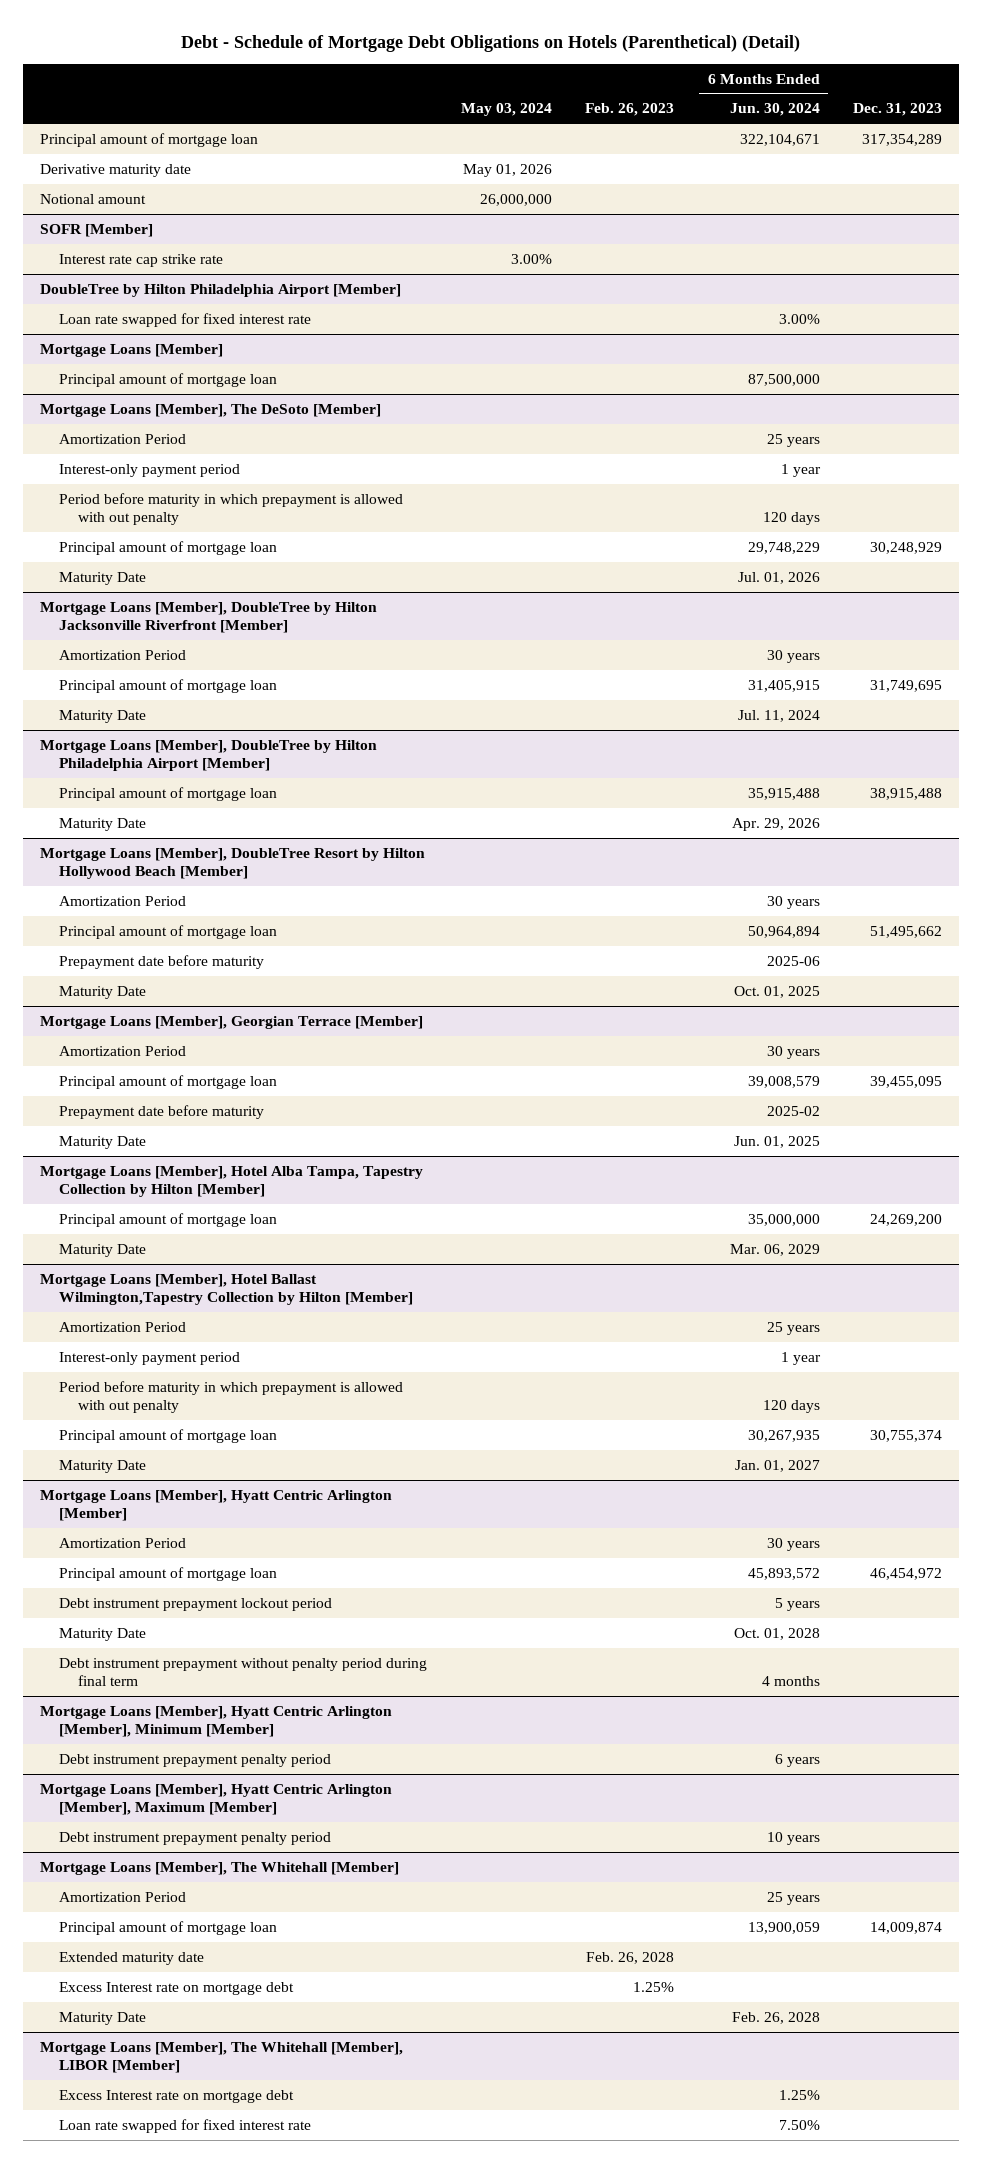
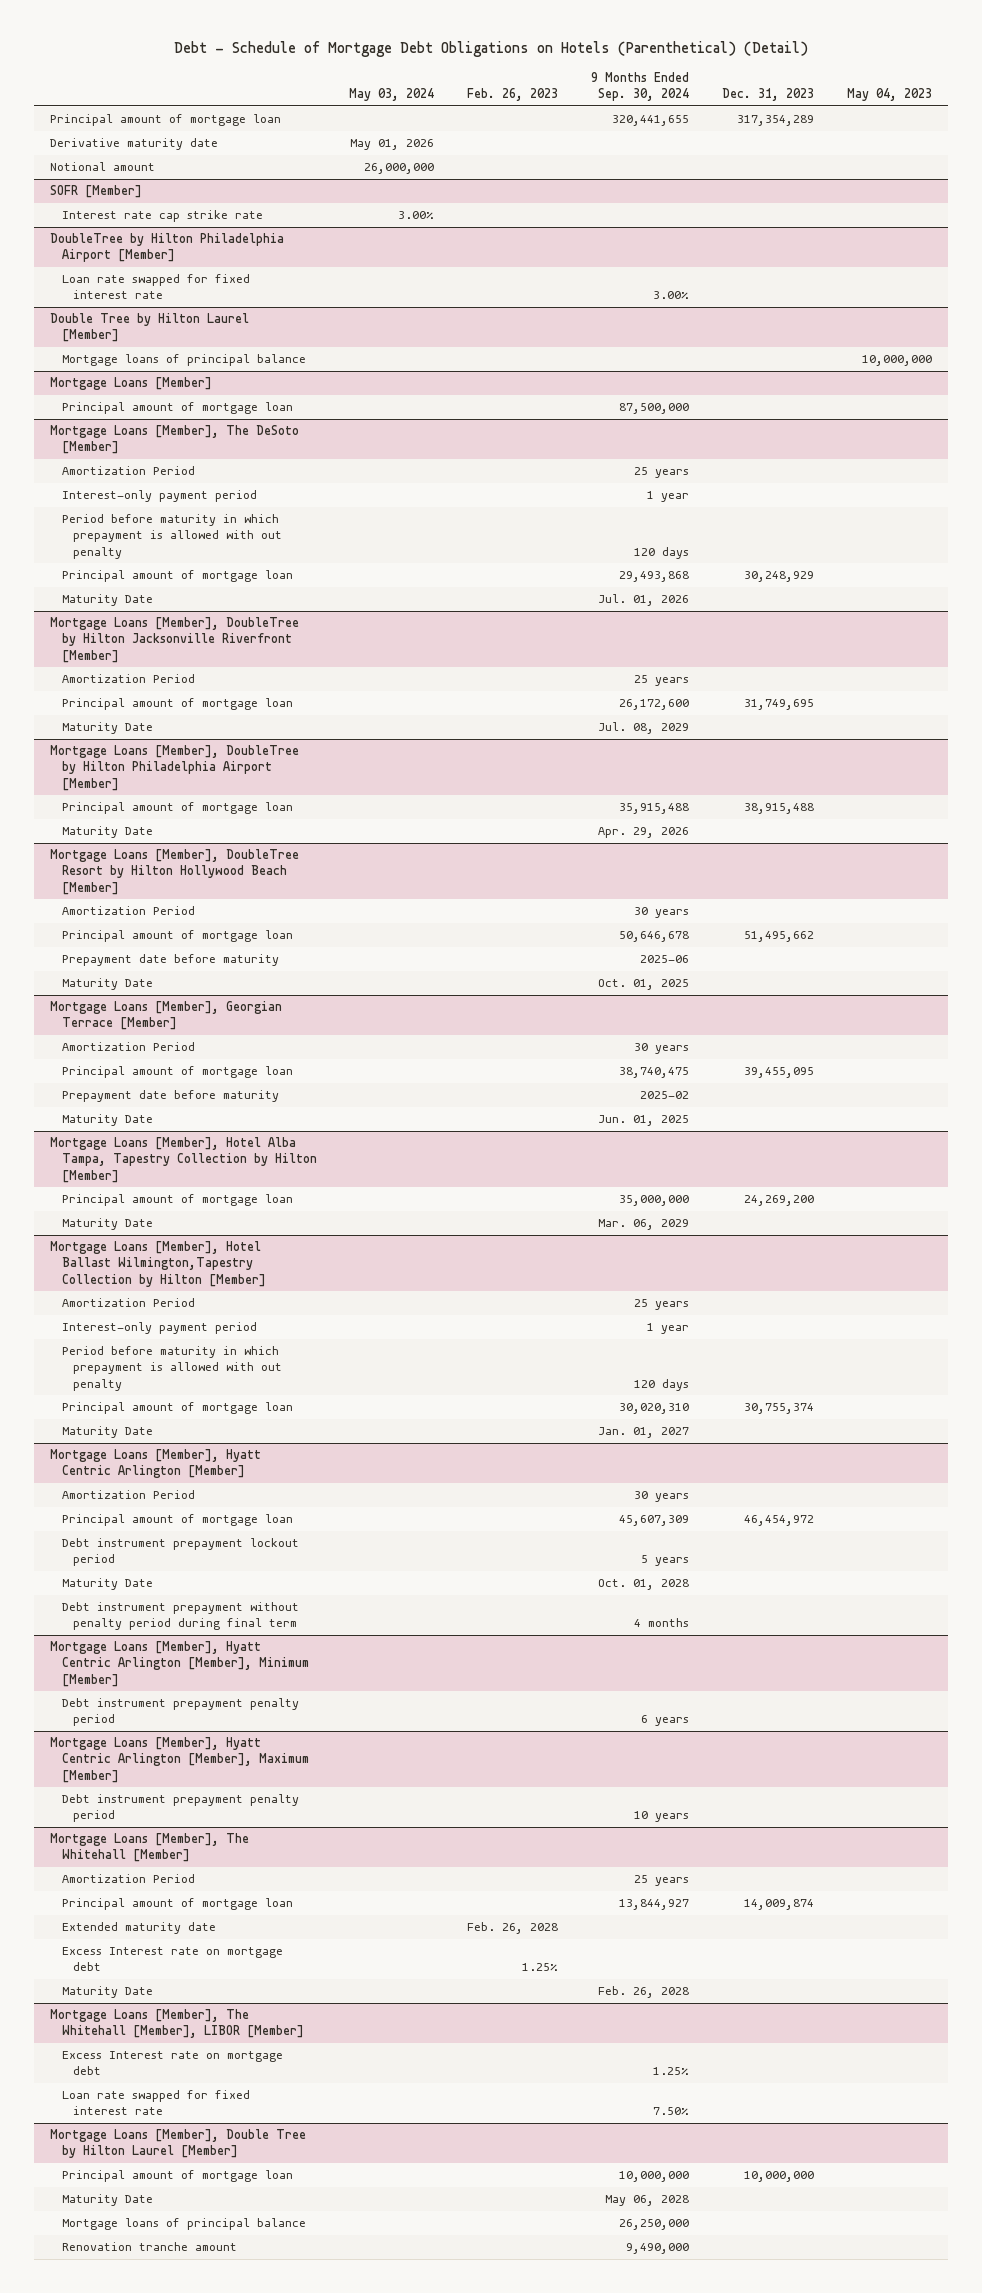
- | May 03, 2024 | Feb. 26, 2023 | 6 Months Ended Jun. 30, 2024 | Dec. 31, 2023
+ | May 03, 2024 | Feb. 26, 2023 | 9 Months Ended Sep. 30, 2024 | Dec. 31, 2023 | May 04, 2023
+ Double Tree by Hilton Laurel [Member]
+ Mortgage loans of principal balance | | | | | 10,000,000
+ Mortgage Loans [Member], Double Tree by Hilton Laurel [Member]
+ Principal amount of mortgage loan | | | 10,000,000 | 10,000,000 |
+ Maturity Date | | | May 06, 2028 | |
+ Mortgage loans of principal balance | | | 26,250,000 | |
+ Renovation tranche amount | | | 9,490,000 | |

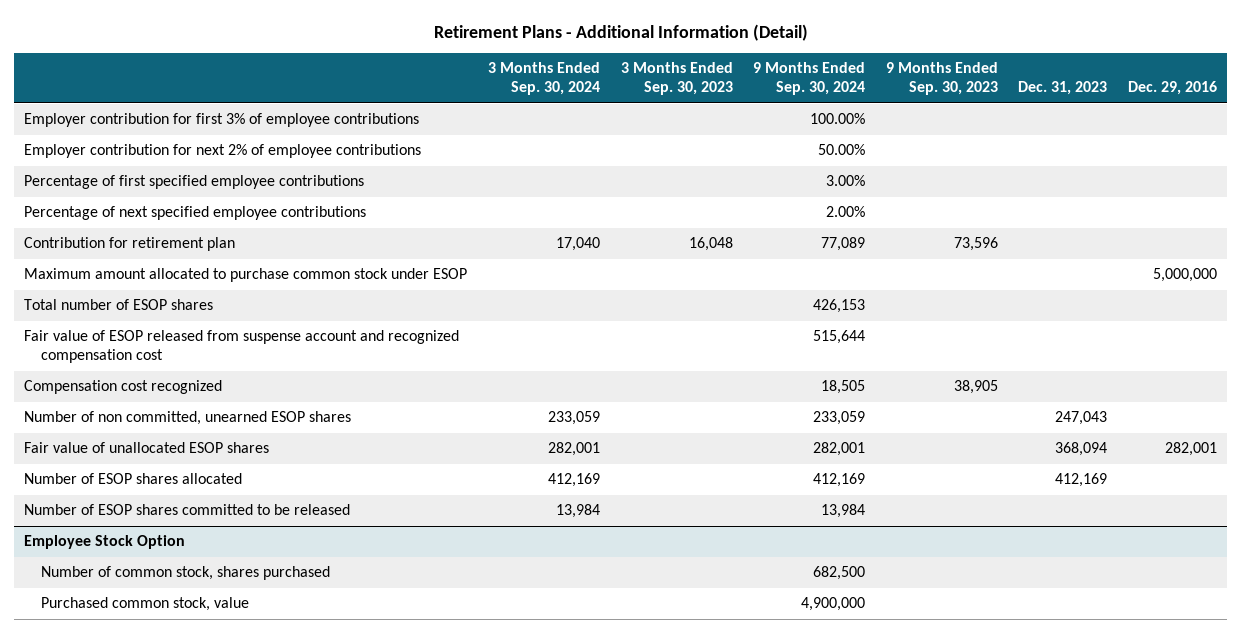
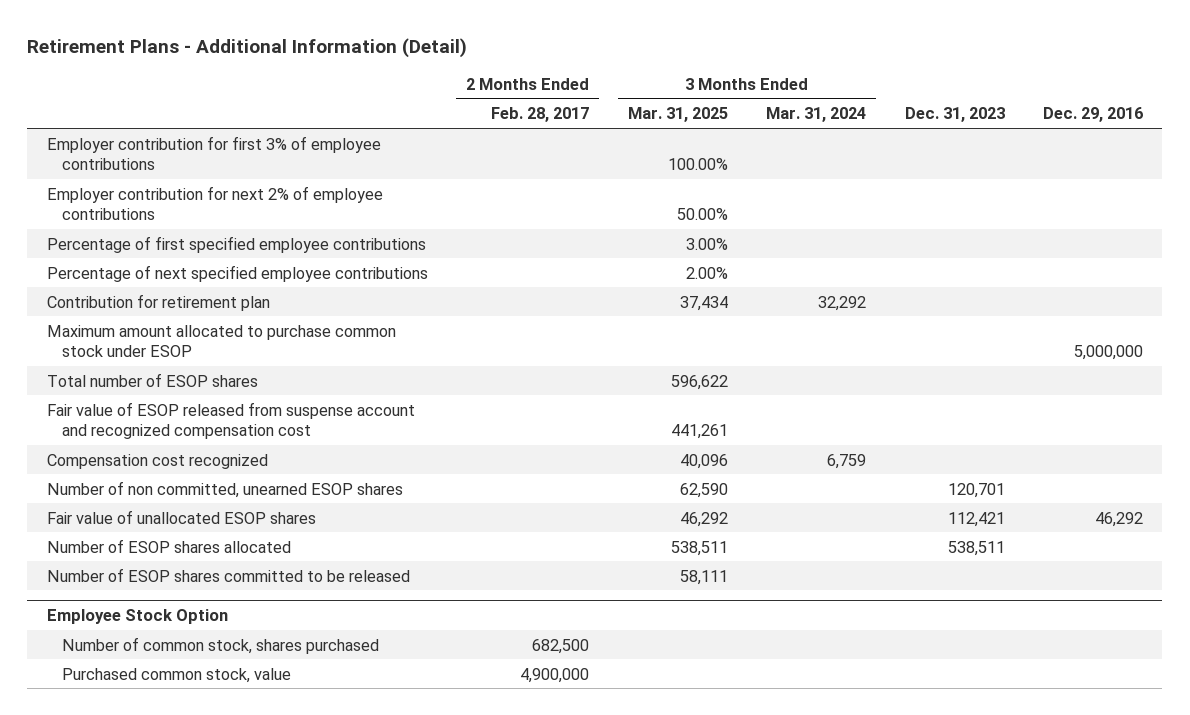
- | 3 Months Ended Sep. 30, 2024 | 3 Months Ended Sep. 30, 2023 | 9 Months Ended Sep. 30, 2024 | 9 Months Ended Sep. 30, 2023 | Dec. 31, 2023 | Dec. 29, 2016
+ | 2 Months Ended Feb. 28, 2017 | 3 Months Ended Mar. 31, 2025 | 3 Months Ended Mar. 31, 2024 | Dec. 31, 2023 | Dec. 29, 2016
- Number of non committed, unearned ESOP shares | 233,059 | | 233,059 | | 247,043 |
- Fair value of unallocated ESOP shares | 282,001 | | 282,001 | | 368,094 | 282,001
- Number of ESOP shares allocated | 412,169 | | 412,169 | | 412,169 |
+ Number of non committed, unearned ESOP shares | | 62,590 | | 120,701 |
+ Fair value of unallocated ESOP shares | | 46,292 | | 112,421 | 46,292
+ Number of ESOP shares allocated | | 538,511 | | 538,511 |

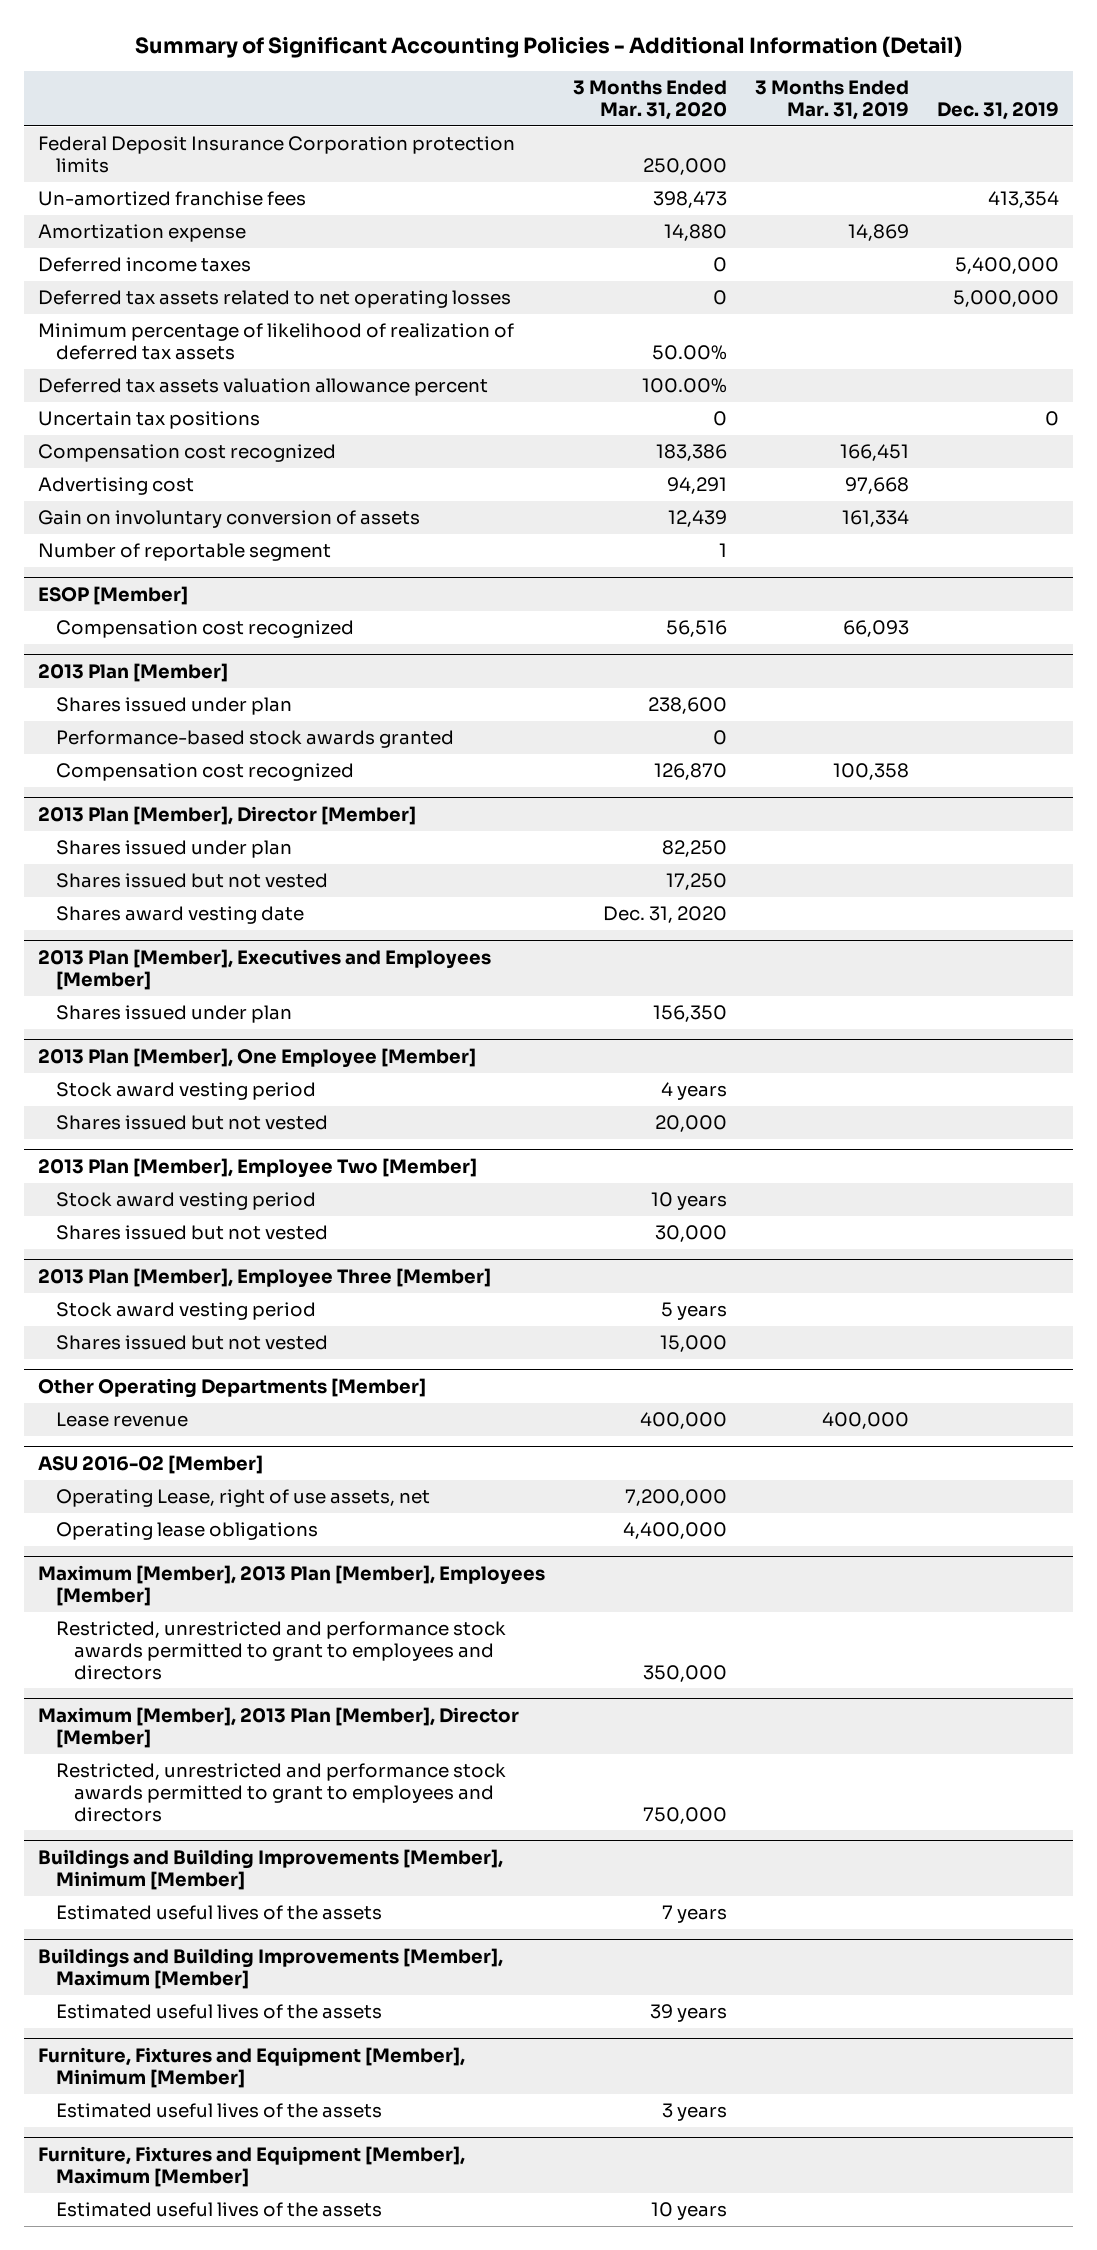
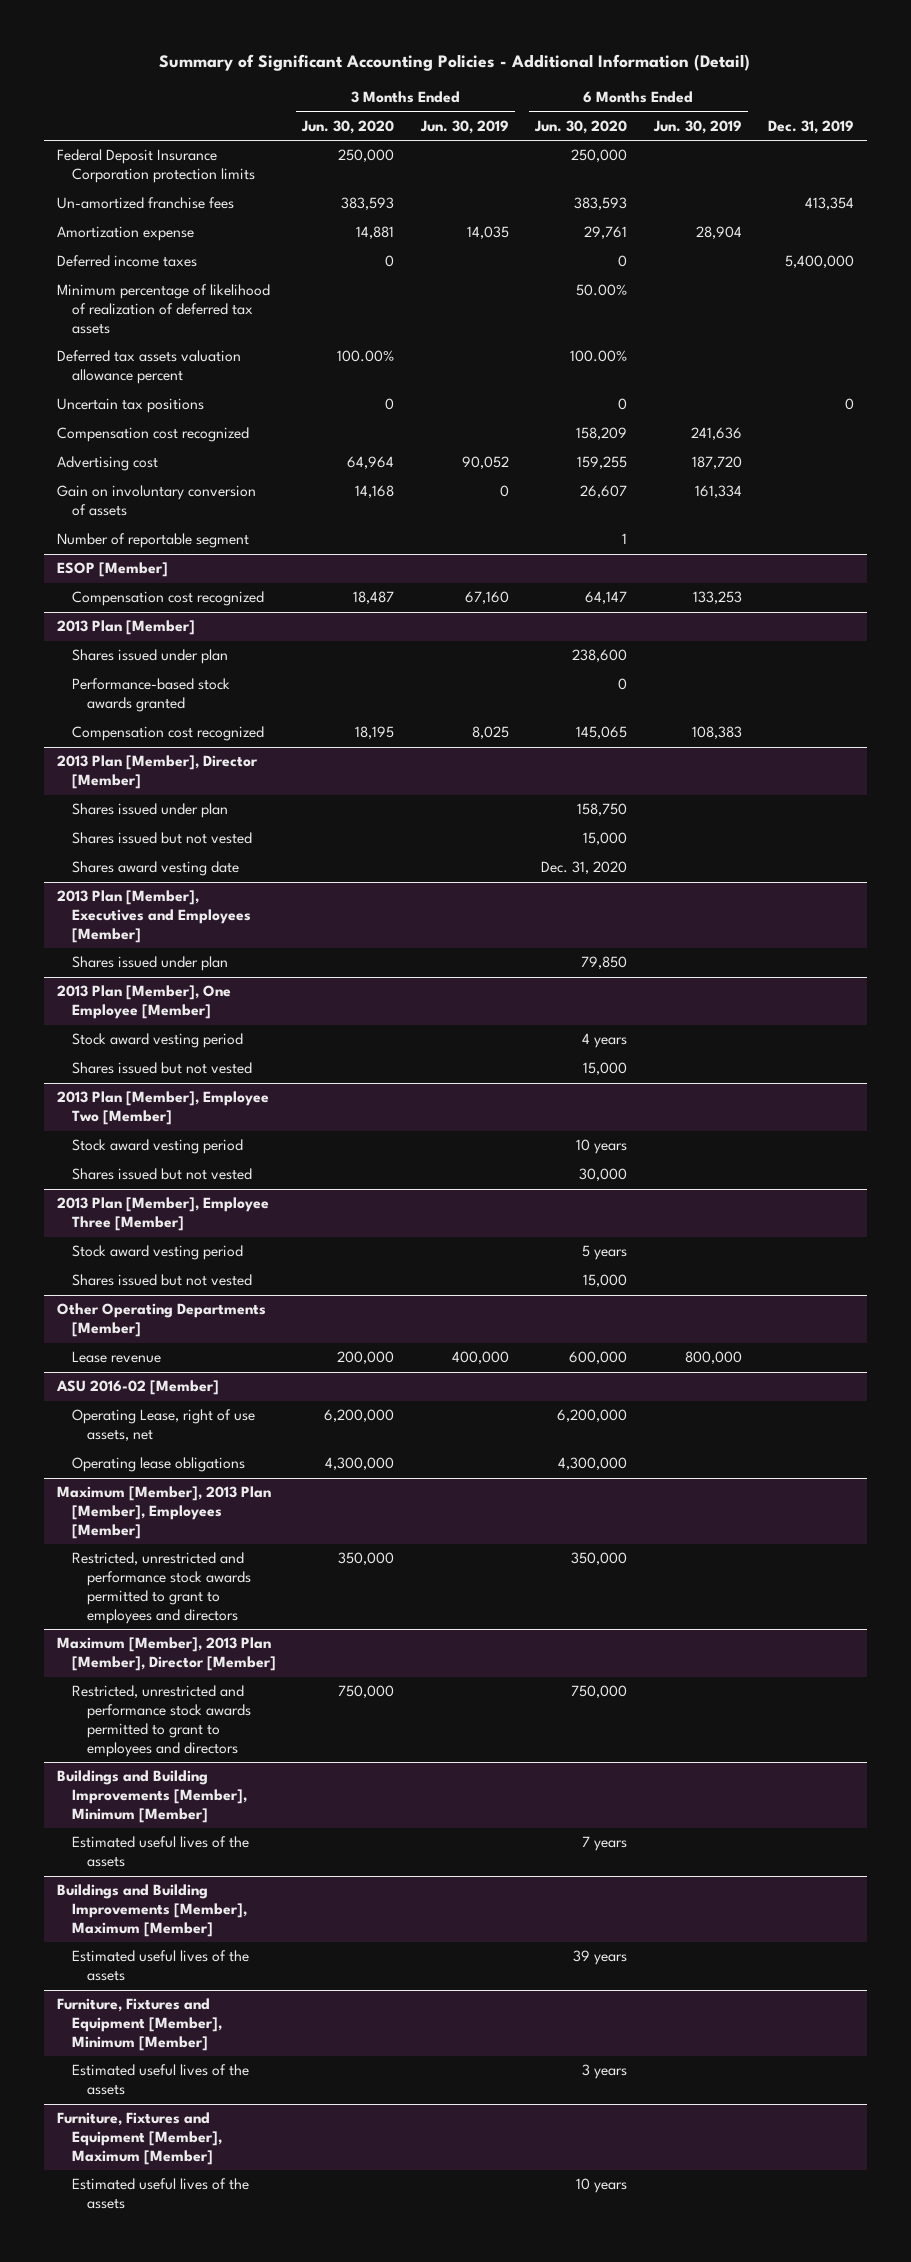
- | 3 Months Ended Mar. 31, 2020 | 3 Months Ended Mar. 31, 2019 | Dec. 31, 2019
+ | 3 Months Ended Jun. 30, 2020 | 3 Months Ended Jun. 30, 2019 | 6 Months Ended Jun. 30, 2020 | 6 Months Ended Jun. 30, 2019 | Dec. 31, 2019
- Deferred tax assets related to net operating losses | 0 | | 5,000,000

